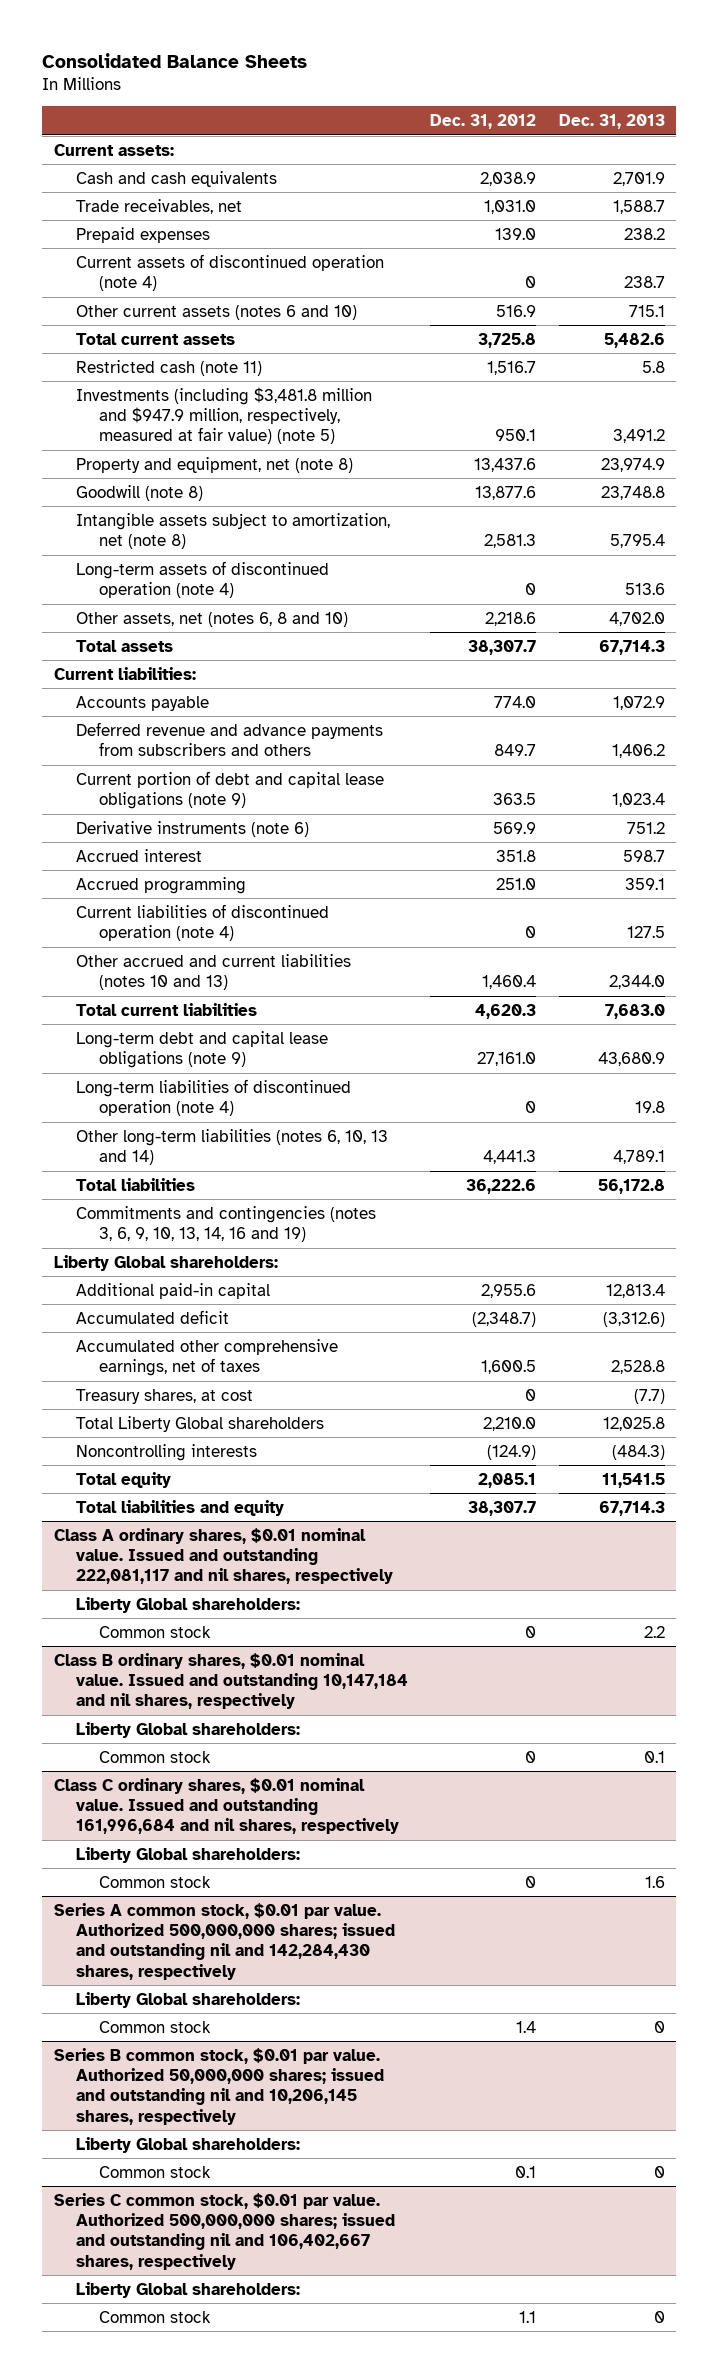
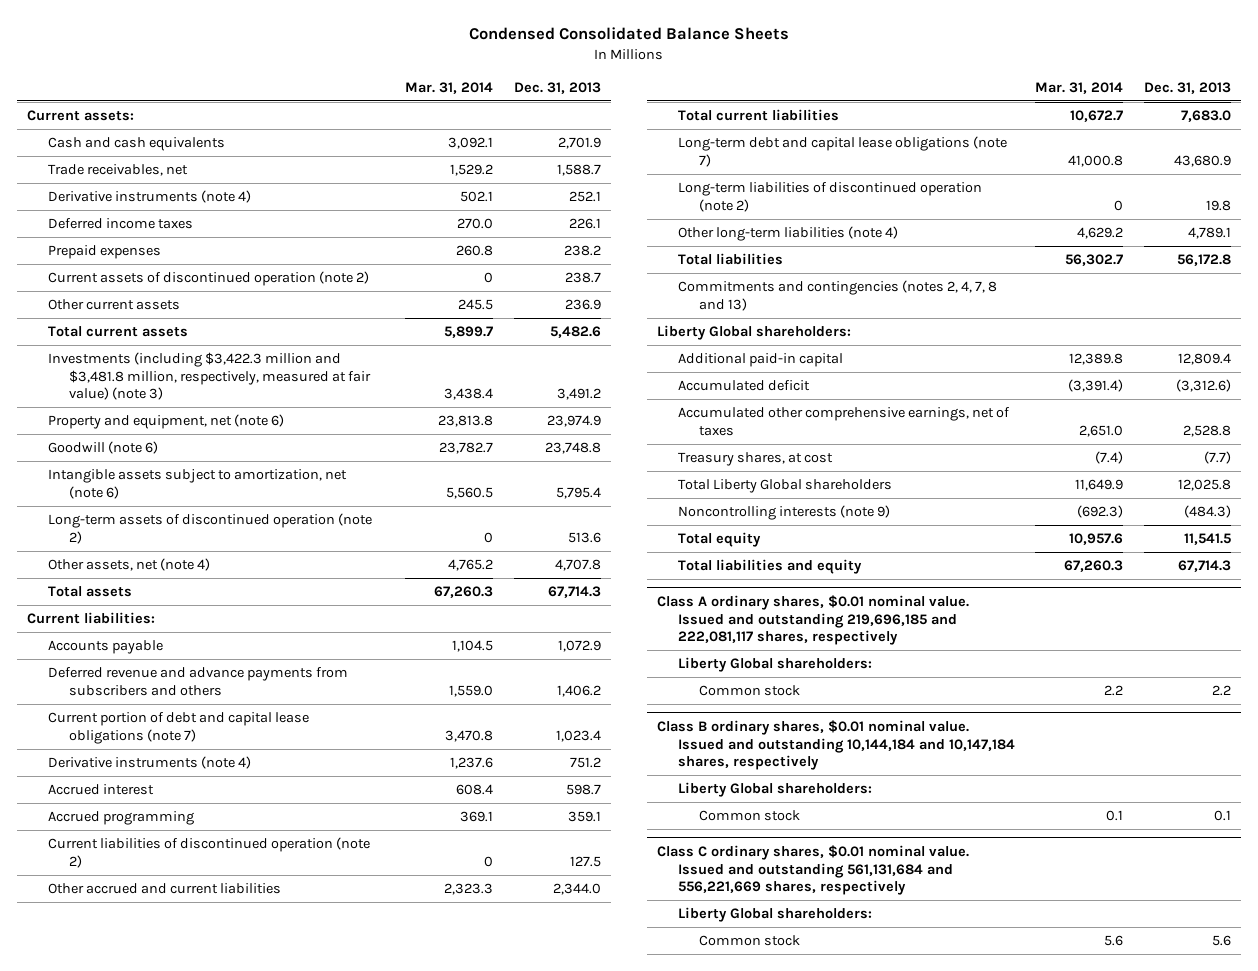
- Consolidated Balance Sheets
+ Condensed Consolidated Balance Sheets
- | Dec. 31, 2012 | Dec. 31, 2013
+ | Mar. 31, 2014 | Dec. 31, 2013
+ Derivative instruments (note 4) | 502.1 | 252.1
+ Deferred income taxes | 270.0 | 226.1
- Current assets of discontinued operation (note 4) | 0 | 238.7
- Other current assets (notes 6 and 10) | 516.9 | 715.1
+ Current assets of discontinued operation (note 2) | 0 | 238.7
+ Other current assets | 245.5 | 236.9
- Restricted cash (note 11) | 1,516.7 | 5.8
- Investments (including $3,481.8 million and $947.9 million, respectively, measured at fair value) (note 5) | 950.1 | 3,491.2
- Property and equipment, net (note 8) | 13,437.6 | 23,974.9
- Goodwill (note 8) | 13,877.6 | 23,748.8
- Intangible assets subject to amortization, net (note 8) | 2,581.3 | 5,795.4
- Long-term assets of discontinued operation (note 4) | 0 | 513.6
- Other assets, net (notes 6, 8 and 10) | 2,218.6 | 4,702.0
+ Investments (including $3,422.3 million and $3,481.8 million, respectively, measured at fair value) (note 3) | 3,438.4 | 3,491.2
+ Property and equipment, net (note 6) | 23,813.8 | 23,974.9
+ Goodwill (note 6) | 23,782.7 | 23,748.8
+ Intangible assets subject to amortization, net (note 6) | 5,560.5 | 5,795.4
+ Long-term assets of discontinued operation (note 2) | 0 | 513.6
+ Other assets, net (note 4) | 4,765.2 | 4,707.8
- Current portion of debt and capital lease obligations (note 9) | 363.5 | 1,023.4
- Derivative instruments (note 6) | 569.9 | 751.2
+ Current portion of debt and capital lease obligations (note 7) | 3,470.8 | 1,023.4
+ Derivative instruments (note 4) | 1,237.6 | 751.2
- Current liabilities of discontinued operation (note 4) | 0 | 127.5
- Other accrued and current liabilities (notes 10 and 13) | 1,460.4 | 2,344.0
+ Current liabilities of discontinued operation (note 2) | 0 | 127.5
+ Other accrued and current liabilities | 2,323.3 | 2,344.0
- Long-term debt and capital lease obligations (note 9) | 27,161.0 | 43,680.9
- Long-term liabilities of discontinued operation (note 4) | 0 | 19.8
- Other long-term liabilities (notes 6, 10, 13 and 14) | 4,441.3 | 4,789.1
+ Long-term debt and capital lease obligations (note 7) | 41,000.8 | 43,680.9
+ Long-term liabilities of discontinued operation (note 2) | 0 | 19.8
+ Other long-term liabilities (note 4) | 4,629.2 | 4,789.1
- Commitments and contingencies (notes 3, 6, 9, 10, 13, 14, 16 and 19)
+ Commitments and contingencies (notes 2, 4, 7, 8 and 13)
- Additional paid-in capital | 2,955.6 | 12,813.4
+ Additional paid-in capital | 12,389.8 | 12,809.4
- Noncontrolling interests | (124.9) | (484.3)
+ Noncontrolling interests (note 9) | (692.3) | (484.3)
- Class A ordinary shares, $0.01 nominal value. Issued and outstanding 222,081,117 and nil shares, respectively
+ Class A ordinary shares, $0.01 nominal value. Issued and outstanding 219,696,185 and 222,081,117 shares, respectively
- Class B ordinary shares, $0.01 nominal value. Issued and outstanding 10,147,184 and nil shares, respectively
+ Class B ordinary shares, $0.01 nominal value. Issued and outstanding 10,144,184 and 10,147,184 shares, respectively
- Class C ordinary shares, $0.01 nominal value. Issued and outstanding 161,996,684 and nil shares, respectively
- Liberty Global shareholders:
- Common stock | 0 | 1.6
- Series A common stock, $0.01 par value. Authorized 500,000,000 shares; issued and outstanding nil and 142,284,430 shares, respectively
- Liberty Global shareholders:
- Common stock | 1.4 | 0
- Series B common stock, $0.01 par value. Authorized 50,000,000 shares; issued and outstanding nil and 10,206,145 shares, respectively
- Liberty Global shareholders:
- Common stock | 0.1 | 0
- Series C common stock, $0.01 par value. Authorized 500,000,000 shares; issued and outstanding nil and 106,402,667 shares, respectively
+ Class C ordinary shares, $0.01 nominal value. Issued and outstanding 561,131,684 and 556,221,669 shares, respectively
- Common stock | 1.1 | 0
+ Common stock | 5.6 | 5.6

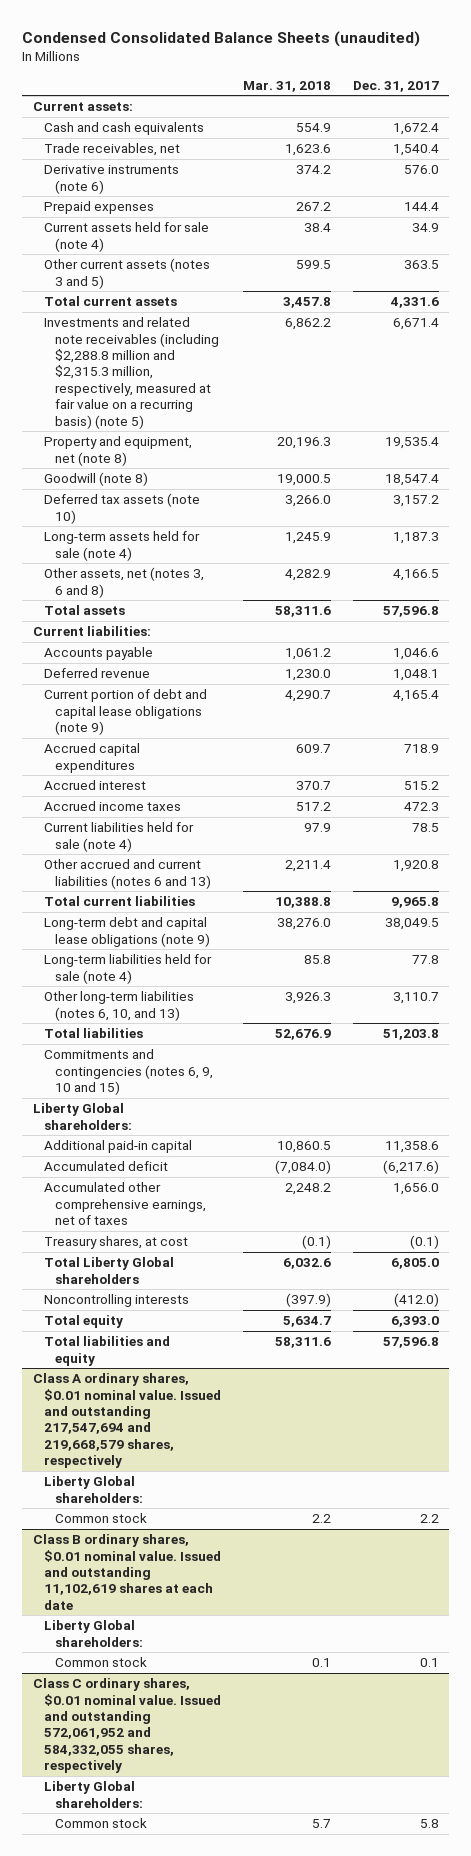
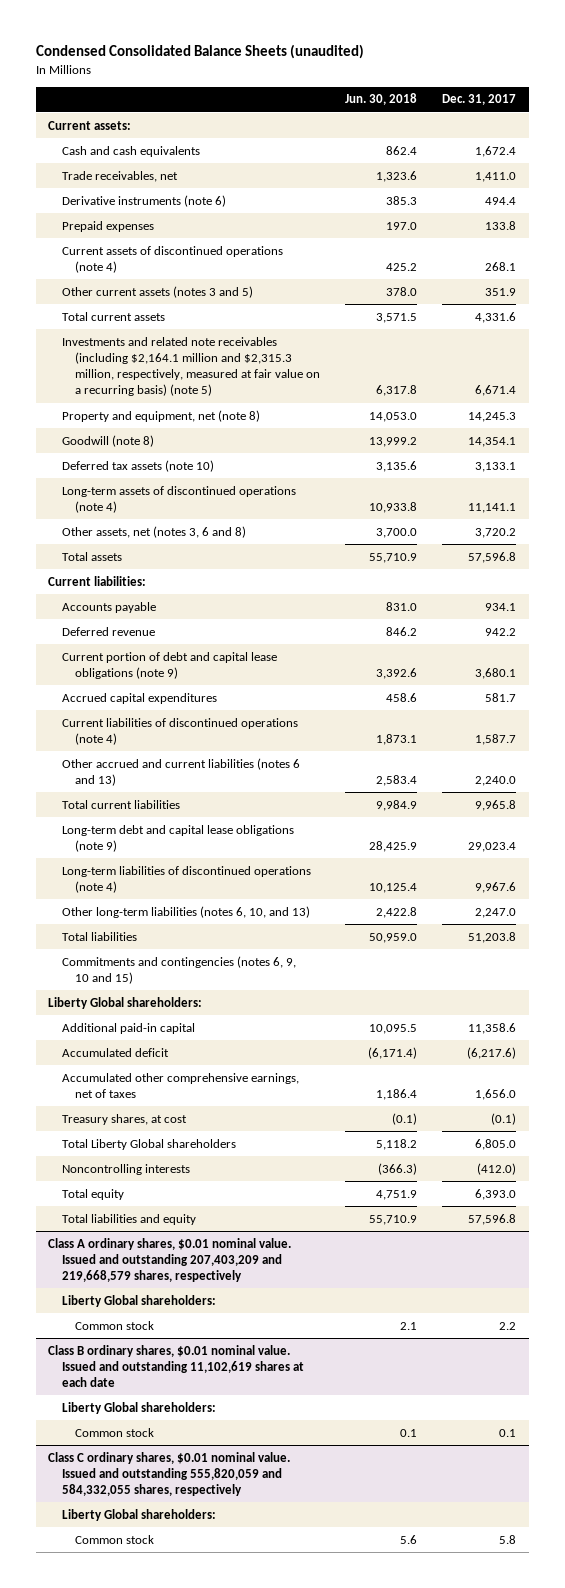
- | Mar. 31, 2018 | Dec. 31, 2017
+ | Jun. 30, 2018 | Dec. 31, 2017
- Trade receivables, net | 1,623.6 | 1,540.4
- Derivative instruments (note 6) | 374.2 | 576.0
- Prepaid expenses | 267.2 | 144.4
- Current assets held for sale (note 4) | 38.4 | 34.9
- Other current assets (notes 3 and 5) | 599.5 | 363.5
+ Trade receivables, net | 1,323.6 | 1,411.0
+ Derivative instruments (note 6) | 385.3 | 494.4
+ Prepaid expenses | 197.0 | 133.8
+ Current assets of discontinued operations (note 4) | 425.2 | 268.1
+ Other current assets (notes 3 and 5) | 378.0 | 351.9
- Investments and related note receivables (including $2,288.8 million and $2,315.3 million, respectively, measured at fair value on a recurring basis) (note 5) | 6,862.2 | 6,671.4
- Property and equipment, net (note 8) | 20,196.3 | 19,535.4
- Goodwill (note 8) | 19,000.5 | 18,547.4
- Deferred tax assets (note 10) | 3,266.0 | 3,157.2
- Long-term assets held for sale (note 4) | 1,245.9 | 1,187.3
- Other assets, net (notes 3, 6 and 8) | 4,282.9 | 4,166.5
+ Investments and related note receivables (including $2,164.1 million and $2,315.3 million, respectively, measured at fair value on a recurring basis) (note 5) | 6,317.8 | 6,671.4
+ Property and equipment, net (note 8) | 14,053.0 | 14,245.3
+ Goodwill (note 8) | 13,999.2 | 14,354.1
+ Deferred tax assets (note 10) | 3,135.6 | 3,133.1
+ Long-term assets of discontinued operations (note 4) | 10,933.8 | 11,141.1
+ Other assets, net (notes 3, 6 and 8) | 3,700.0 | 3,720.2
- Accounts payable | 1,061.2 | 1,046.6
- Deferred revenue | 1,230.0 | 1,048.1
- Current portion of debt and capital lease obligations (note 9) | 4,290.7 | 4,165.4
- Accrued capital expenditures | 609.7 | 718.9
- Accrued interest | 370.7 | 515.2
- Accrued income taxes | 517.2 | 472.3
- Current liabilities held for sale (note 4) | 97.9 | 78.5
- Other accrued and current liabilities (notes 6 and 13) | 2,211.4 | 1,920.8
+ Accounts payable | 831.0 | 934.1
+ Deferred revenue | 846.2 | 942.2
+ Current portion of debt and capital lease obligations (note 9) | 3,392.6 | 3,680.1
+ Accrued capital expenditures | 458.6 | 581.7
+ Current liabilities of discontinued operations (note 4) | 1,873.1 | 1,587.7
+ Other accrued and current liabilities (notes 6 and 13) | 2,583.4 | 2,240.0
- Long-term debt and capital lease obligations (note 9) | 38,276.0 | 38,049.5
- Long-term liabilities held for sale (note 4) | 85.8 | 77.8
- Other long-term liabilities (notes 6, 10, and 13) | 3,926.3 | 3,110.7
+ Long-term debt and capital lease obligations (note 9) | 28,425.9 | 29,023.4
+ Long-term liabilities of discontinued operations (note 4) | 10,125.4 | 9,967.6
+ Other long-term liabilities (notes 6, 10, and 13) | 2,422.8 | 2,247.0
- Class A ordinary shares, $0.01 nominal value. Issued and outstanding 217,547,694 and 219,668,579 shares, respectively
+ Class A ordinary shares, $0.01 nominal value. Issued and outstanding 207,403,209 and 219,668,579 shares, respectively
- Class C ordinary shares, $0.01 nominal value. Issued and outstanding 572,061,952 and 584,332,055 shares, respectively
+ Class C ordinary shares, $0.01 nominal value. Issued and outstanding 555,820,059 and 584,332,055 shares, respectively

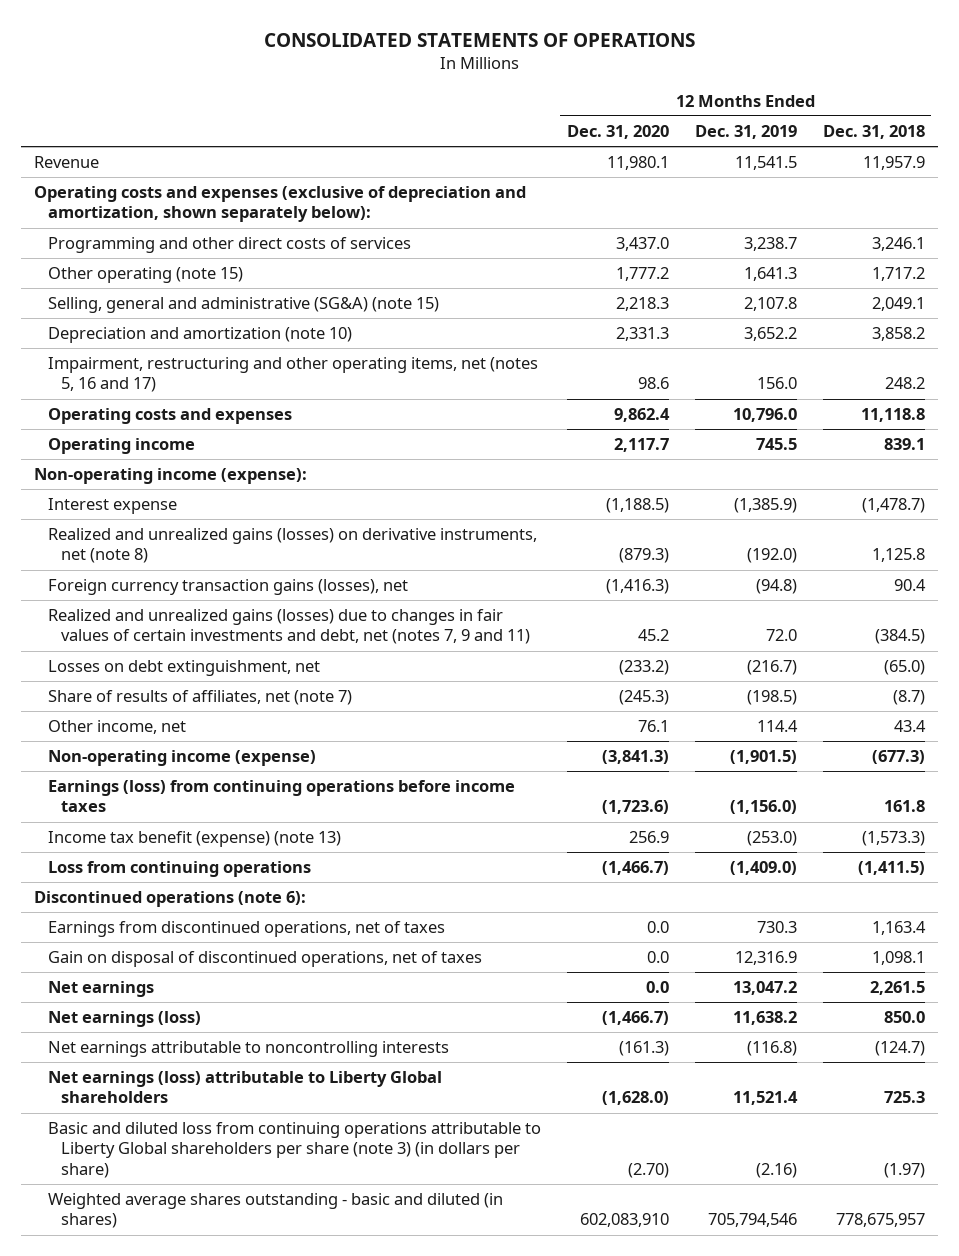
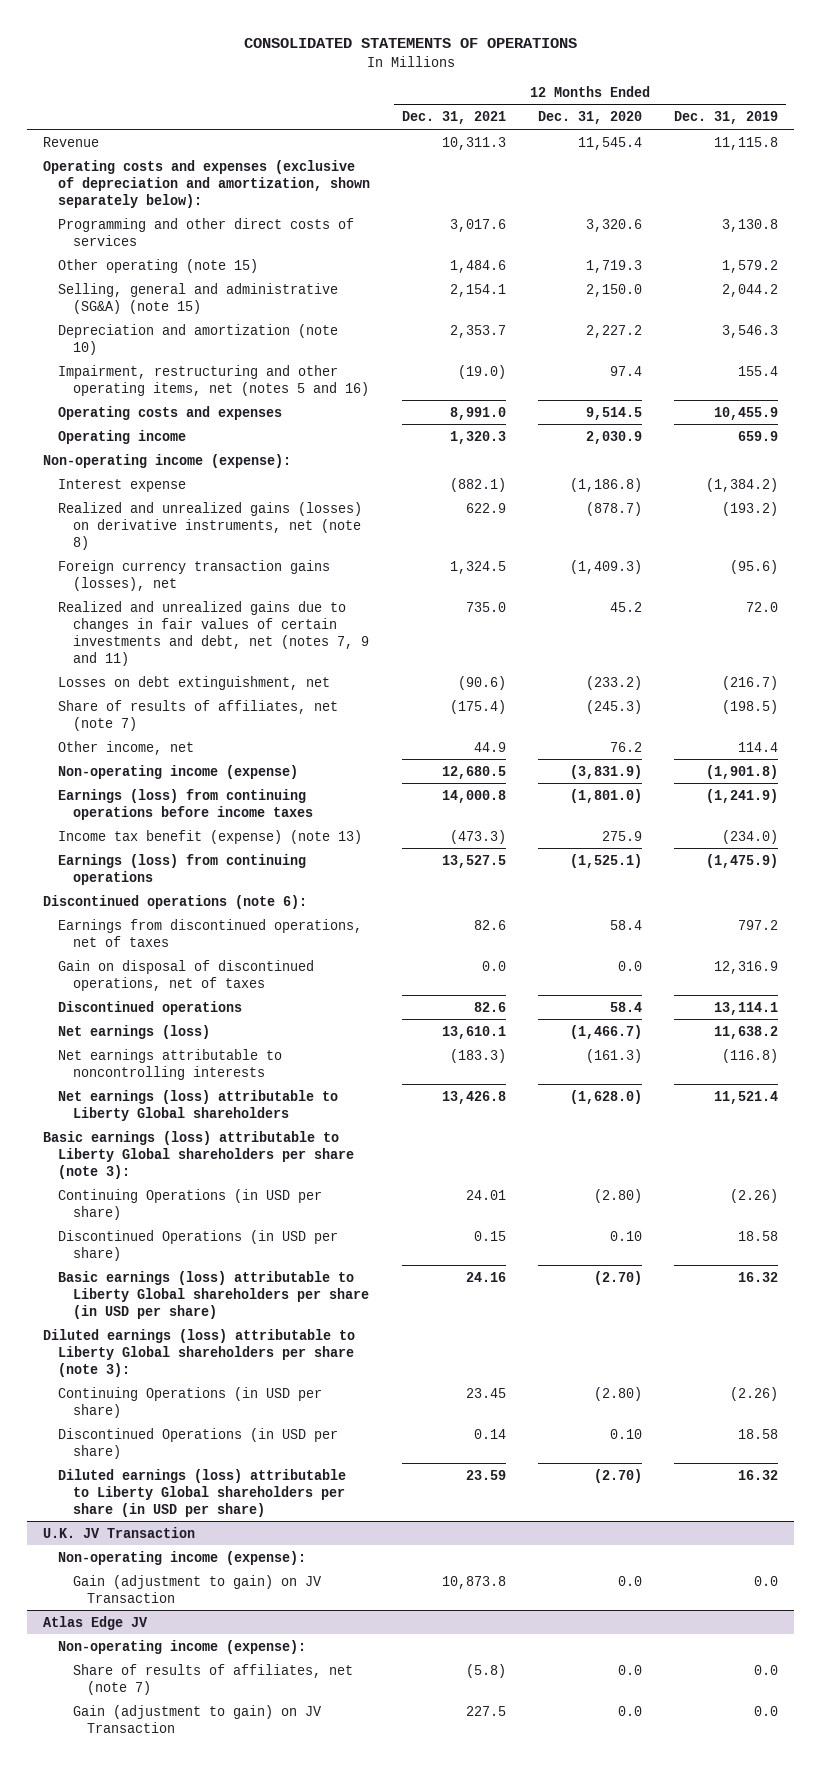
- | 12 Months Ended Dec. 31, 2020 | 12 Months Ended Dec. 31, 2019 | 12 Months Ended Dec. 31, 2018
+ | 12 Months Ended Dec. 31, 2021 | 12 Months Ended Dec. 31, 2020 | 12 Months Ended Dec. 31, 2019
- Revenue | 11,980.1 | 11,541.5 | 11,957.9
+ Revenue | 10,311.3 | 11,545.4 | 11,115.8
- Programming and other direct costs of services | 3,437.0 | 3,238.7 | 3,246.1
- Other operating (note 15) | 1,777.2 | 1,641.3 | 1,717.2
- Selling, general and administrative (SG&A) (note 15) | 2,218.3 | 2,107.8 | 2,049.1
- Depreciation and amortization (note 10) | 2,331.3 | 3,652.2 | 3,858.2
- Impairment, restructuring and other operating items, net (notes 5, 16 and 17) | 98.6 | 156.0 | 248.2
- Operating costs and expenses | 9,862.4 | 10,796.0 | 11,118.8
- Operating income | 2,117.7 | 745.5 | 839.1
+ Programming and other direct costs of services | 3,017.6 | 3,320.6 | 3,130.8
+ Other operating (note 15) | 1,484.6 | 1,719.3 | 1,579.2
+ Selling, general and administrative (SG&A) (note 15) | 2,154.1 | 2,150.0 | 2,044.2
+ Depreciation and amortization (note 10) | 2,353.7 | 2,227.2 | 3,546.3
+ Impairment, restructuring and other operating items, net (notes 5 and 16) | (19.0) | 97.4 | 155.4
+ Operating costs and expenses | 8,991.0 | 9,514.5 | 10,455.9
+ Operating income | 1,320.3 | 2,030.9 | 659.9
- Interest expense | (1,188.5) | (1,385.9) | (1,478.7)
- Realized and unrealized gains (losses) on derivative instruments, net (note 8) | (879.3) | (192.0) | 1,125.8
- Foreign currency transaction gains (losses), net | (1,416.3) | (94.8) | 90.4
- Realized and unrealized gains (losses) due to changes in fair values of certain investments and debt, net (notes 7, 9 and 11) | 45.2 | 72.0 | (384.5)
+ Interest expense | (882.1) | (1,186.8) | (1,384.2)
+ Realized and unrealized gains (losses) on derivative instruments, net (note 8) | 622.9 | (878.7) | (193.2)
+ Foreign currency transaction gains (losses), net | 1,324.5 | (1,409.3) | (95.6)
+ Realized and unrealized gains due to changes in fair values of certain investments and debt, net (notes 7, 9 and 11) | 735.0 | 45.2 | 72.0
- Other income, net | 76.1 | 114.4 | 43.4
- Non-operating income (expense) | (3,841.3) | (1,901.5) | (677.3)
- Earnings (loss) from continuing operations before income taxes | (1,723.6) | (1,156.0) | 161.8
- Income tax benefit (expense) (note 13) | 256.9 | (253.0) | (1,573.3)
- Loss from continuing operations | (1,466.7) | (1,409.0) | (1,411.5)
+ Other income, net | 44.9 | 76.2 | 114.4
+ Non-operating income (expense) | 12,680.5 | (3,831.9) | (1,901.8)
+ Earnings (loss) from continuing operations before income taxes | 14,000.8 | (1,801.0) | (1,241.9)
+ Income tax benefit (expense) (note 13) | (473.3) | 275.9 | (234.0)
+ Earnings (loss) from continuing operations | 13,527.5 | (1,525.1) | (1,475.9)
- Earnings from discontinued operations, net of taxes | 0.0 | 730.3 | 1,163.4
+ Earnings from discontinued operations, net of taxes | 82.6 | 58.4 | 797.2
- Net earnings | 0.0 | 13,047.2 | 2,261.5
+ Discontinued operations | 82.6 | 58.4 | 13,114.1
- Basic and diluted loss from continuing operations attributable to Liberty Global shareholders per share (note 3) (in dollars per share) | (2.70) | (2.16) | (1.97)
- Weighted average shares outstanding - basic and diluted (in shares) | 602,083,910 | 705,794,546 | 778,675,957
+ Basic earnings (loss) attributable to Liberty Global shareholders per share (note 3):
+ Continuing Operations (in USD per share) | 24.01 | (2.80) | (2.26)
+ Discontinued Operations (in USD per share) | 0.15 | 0.10 | 18.58
+ Basic earnings (loss) attributable to Liberty Global shareholders per share (in USD per share) | 24.16 | (2.70) | 16.32
+ Diluted earnings (loss) attributable to Liberty Global shareholders per share (note 3):
+ Continuing Operations (in USD per share) | 23.45 | (2.80) | (2.26)
+ Discontinued Operations (in USD per share) | 0.14 | 0.10 | 18.58
+ Diluted earnings (loss) attributable to Liberty Global shareholders per share (in USD per share) | 23.59 | (2.70) | 16.32
+ U.K. JV Transaction
+ Non-operating income (expense):
+ Gain (adjustment to gain) on JV Transaction | 10,873.8 | 0.0 | 0.0
+ Atlas Edge JV
+ Non-operating income (expense):
+ Share of results of affiliates, net (note 7) | (5.8) | 0.0 | 0.0
+ Gain (adjustment to gain) on JV Transaction | 227.5 | 0.0 | 0.0

